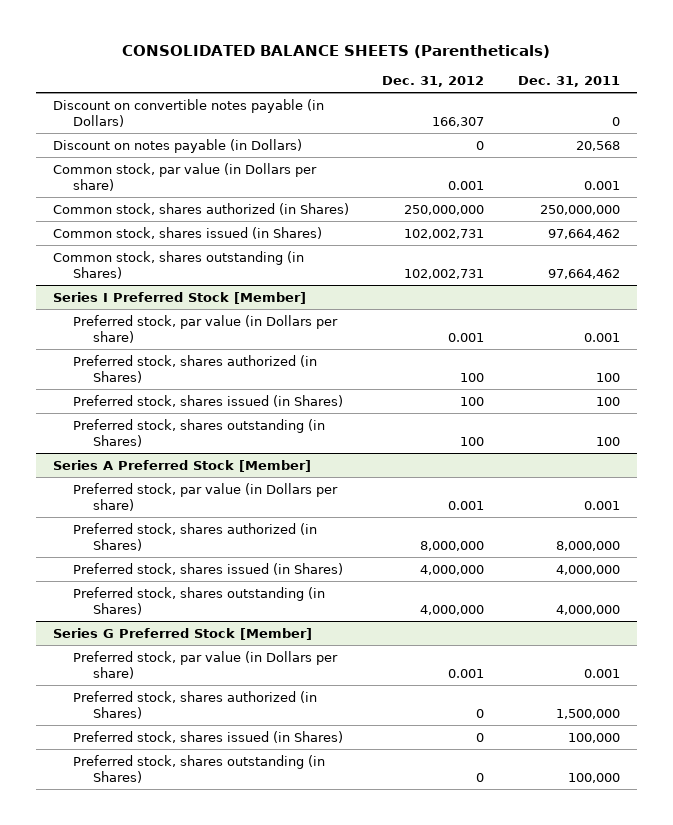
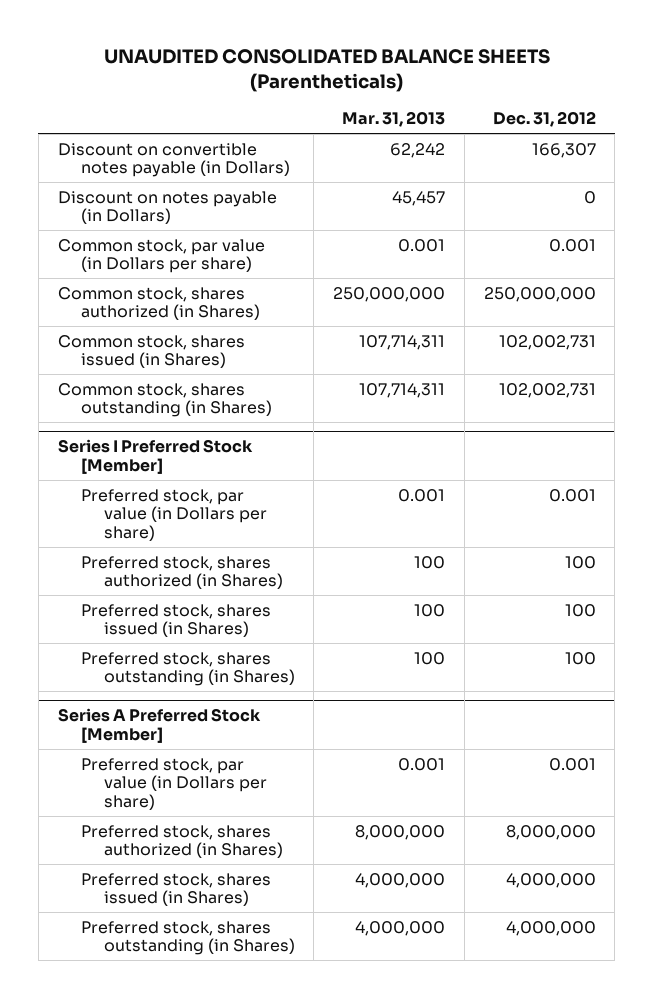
- CONSOLIDATED BALANCE SHEETS (Parentheticals)
+ UNAUDITED CONSOLIDATED BALANCE SHEETS (Parentheticals)
- | Dec. 31, 2012 | Dec. 31, 2011
+ | Mar. 31, 2013 | Dec. 31, 2012
- Series G Preferred Stock [Member]
- Preferred stock, par value (in Dollars per share) | 0.001 | 0.001
- Preferred stock, shares authorized (in Shares) | 0 | 1,500,000
- Preferred stock, shares issued (in Shares) | 0 | 100,000
- Preferred stock, shares outstanding (in Shares) | 0 | 100,000

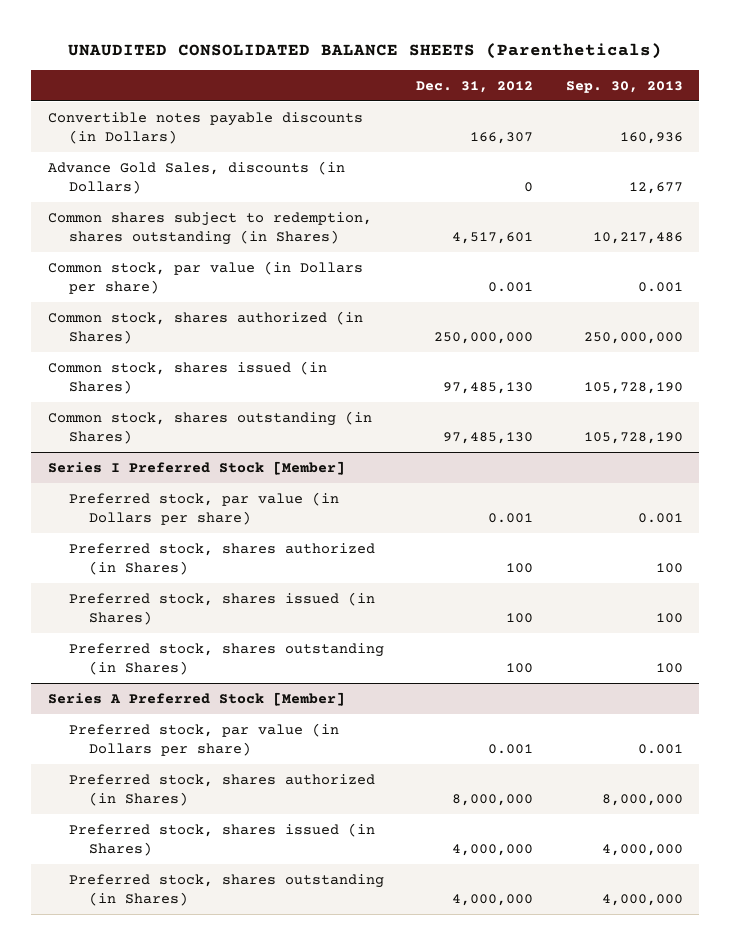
- | Mar. 31, 2013 | Dec. 31, 2012
+ | Dec. 31, 2012 | Sep. 30, 2013
- Discount on convertible notes payable (in Dollars) | 62,242 | 166,307
- Discount on notes payable (in Dollars) | 45,457 | 0
+ Convertible notes payable discounts (in Dollars) | 166,307 | 160,936
+ Advance Gold Sales, discounts (in Dollars) | 0 | 12,677
+ Common shares subject to redemption, shares outstanding (in Shares) | 4,517,601 | 10,217,486
- Common stock, shares issued (in Shares) | 107,714,311 | 102,002,731
- Common stock, shares outstanding (in Shares) | 107,714,311 | 102,002,731
+ Common stock, shares issued (in Shares) | 97,485,130 | 105,728,190
+ Common stock, shares outstanding (in Shares) | 97,485,130 | 105,728,190

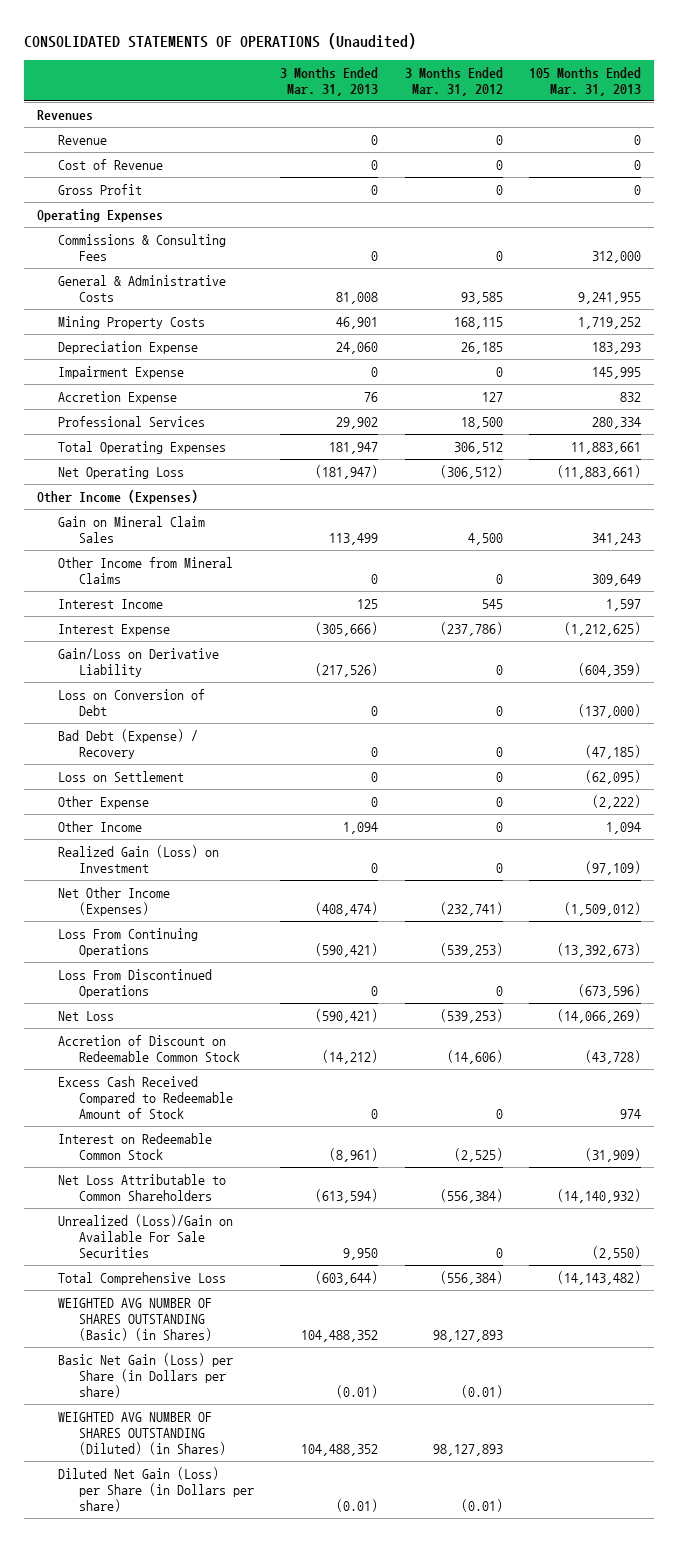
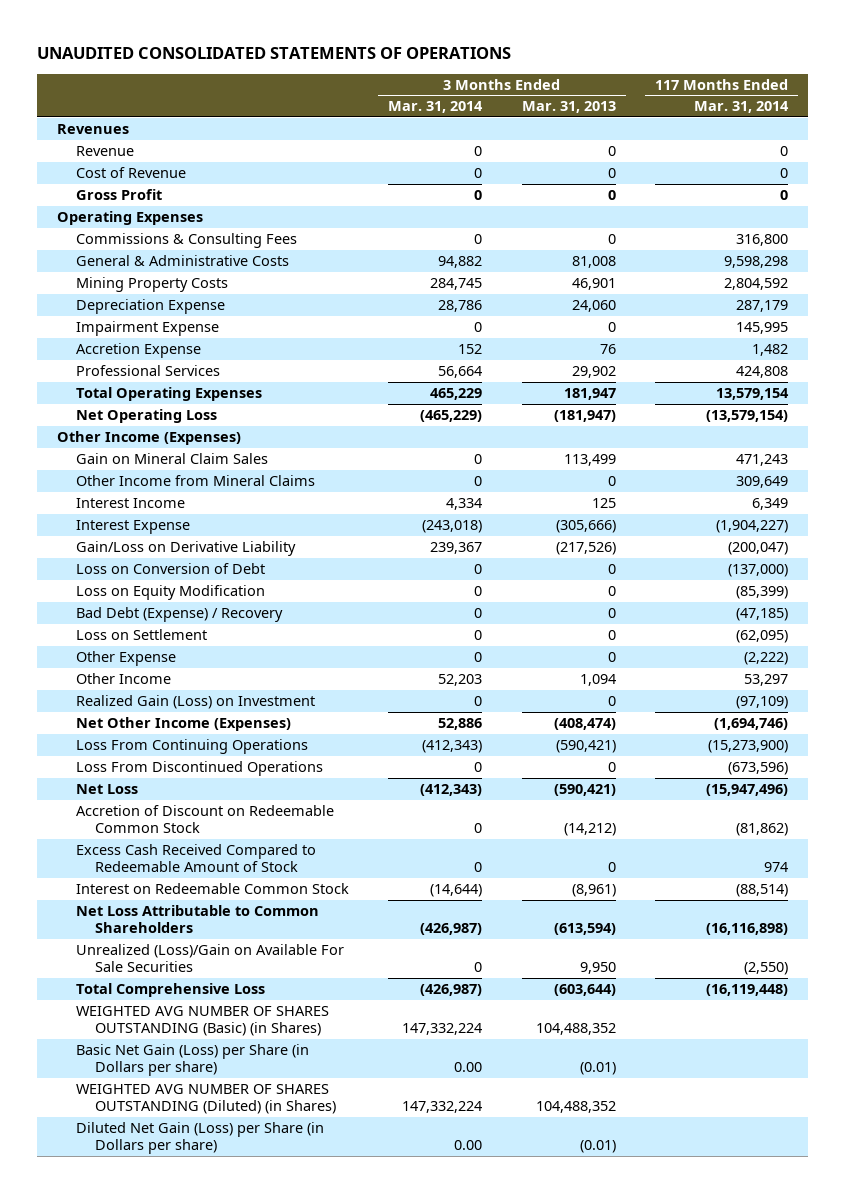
- CONSOLIDATED STATEMENTS OF OPERATIONS (Unaudited)
+ UNAUDITED CONSOLIDATED STATEMENTS OF OPERATIONS
- | 3 Months Ended Mar. 31, 2013 | 3 Months Ended Mar. 31, 2012 | 105 Months Ended Mar. 31, 2013
+ | 3 Months Ended Mar. 31, 2014 | 3 Months Ended Mar. 31, 2013 | 117 Months Ended Mar. 31, 2014
+ Loss on Equity Modification | 0 | 0 | (85,399)

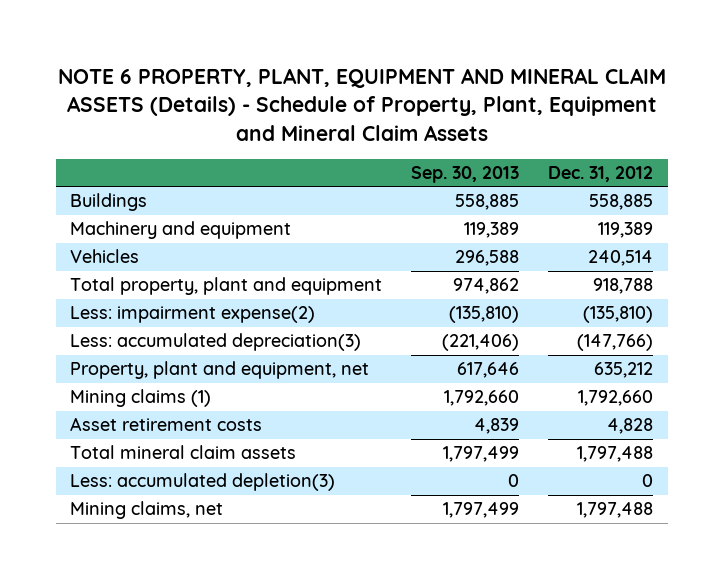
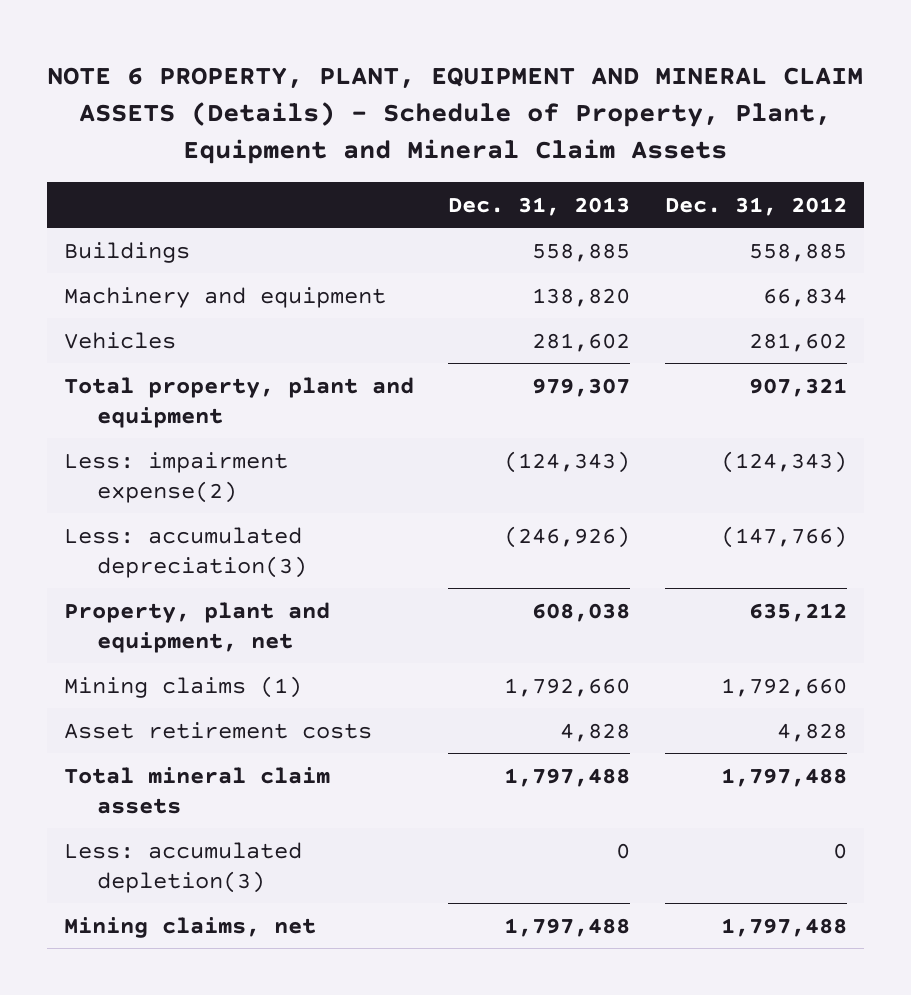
- | Sep. 30, 2013 | Dec. 31, 2012
+ | Dec. 31, 2013 | Dec. 31, 2012
- Machinery and equipment | 119,389 | 119,389
- Vehicles | 296,588 | 240,514
- Total property, plant and equipment | 974,862 | 918,788
- Less: impairment expense(2) | (135,810) | (135,810)
+ Machinery and equipment | 138,820 | 66,834
+ Vehicles | 281,602 | 281,602
+ Total property, plant and equipment | 979,307 | 907,321
+ Less: impairment expense(2) | (124,343) | (124,343)

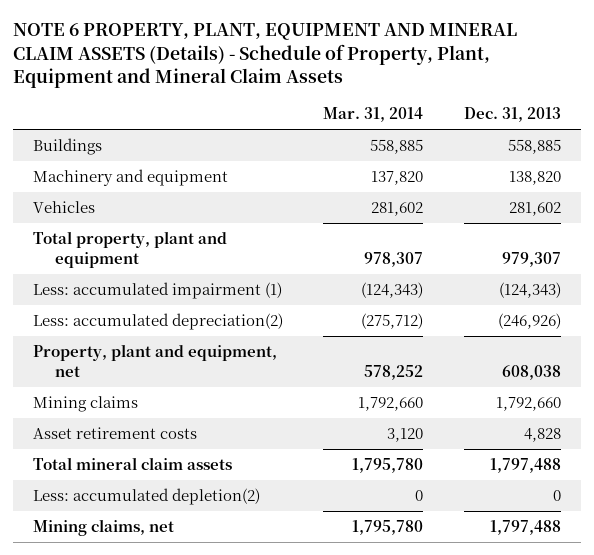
- | Dec. 31, 2013 | Dec. 31, 2012
+ | Mar. 31, 2014 | Dec. 31, 2013
- Less: impairment expense(2) | (124,343) | (124,343)
- Less: accumulated depreciation(3) | (246,926) | (147,766)
+ Less: accumulated impairment (1) | (124,343) | (124,343)
+ Less: accumulated depreciation(2) | (275,712) | (246,926)
- Mining claims (1) | 1,792,660 | 1,792,660
+ Mining claims | 1,792,660 | 1,792,660
- Less: accumulated depletion(3) | 0 | 0
+ Less: accumulated depletion(2) | 0 | 0

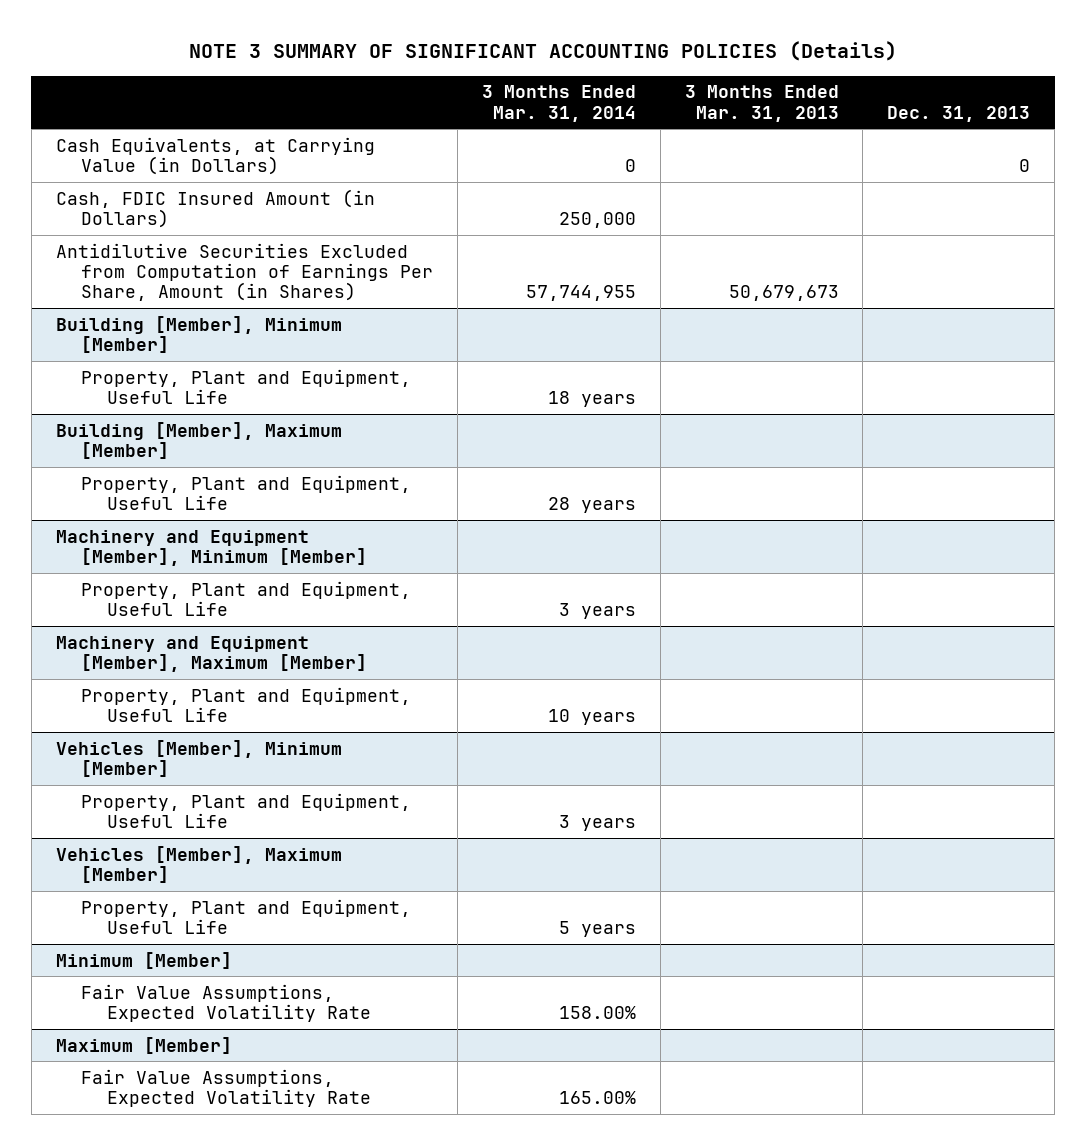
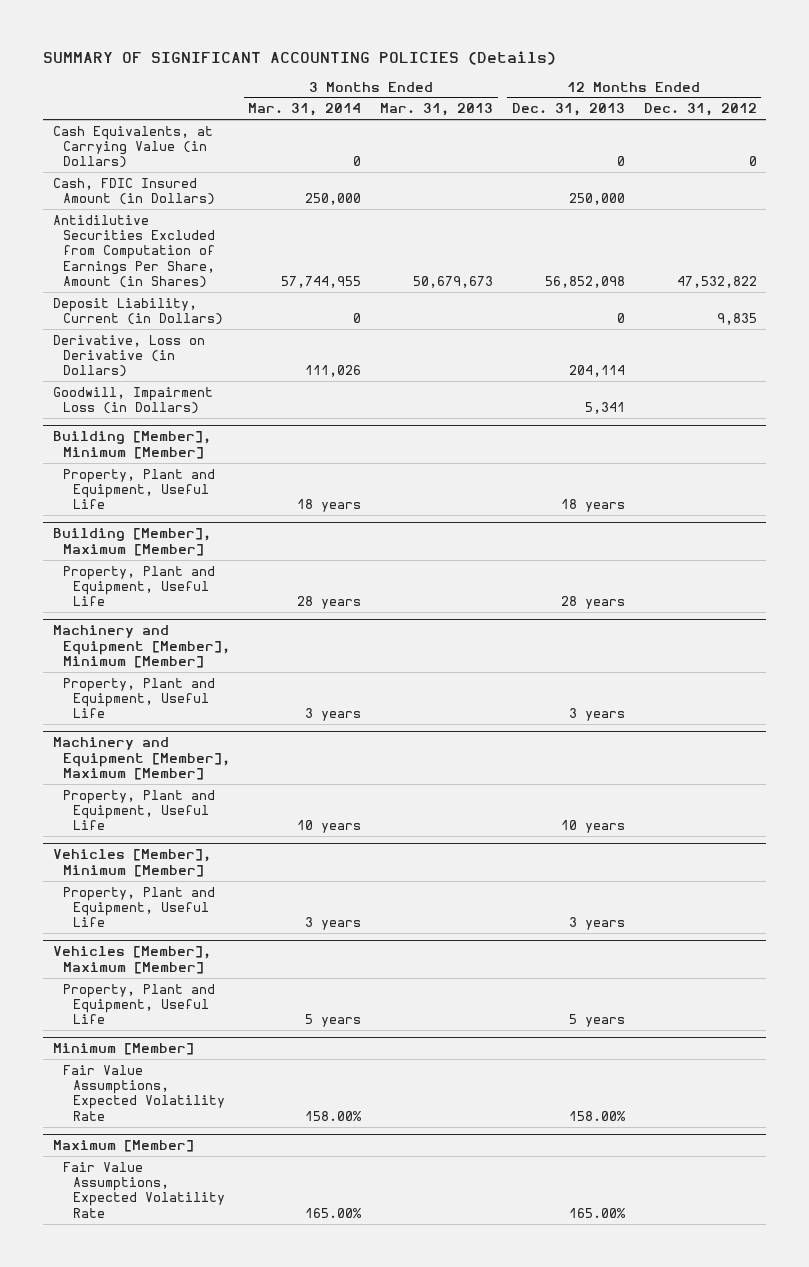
- NOTE 3 SUMMARY OF SIGNIFICANT ACCOUNTING POLICIES (Details)
+ SUMMARY OF SIGNIFICANT ACCOUNTING POLICIES (Details)
- | 3 Months Ended Mar. 31, 2014 | 3 Months Ended Mar. 31, 2013 | Dec. 31, 2013
+ | 3 Months Ended Mar. 31, 2014 | 3 Months Ended Mar. 31, 2013 | 12 Months Ended Dec. 31, 2013 | 12 Months Ended Dec. 31, 2012
+ Deposit Liability, Current (in Dollars) | 0 | | 0 | 9,835
+ Derivative, Loss on Derivative (in Dollars) | 111,026 | | 204,114 |
+ Goodwill, Impairment Loss (in Dollars) | | | 5,341 |

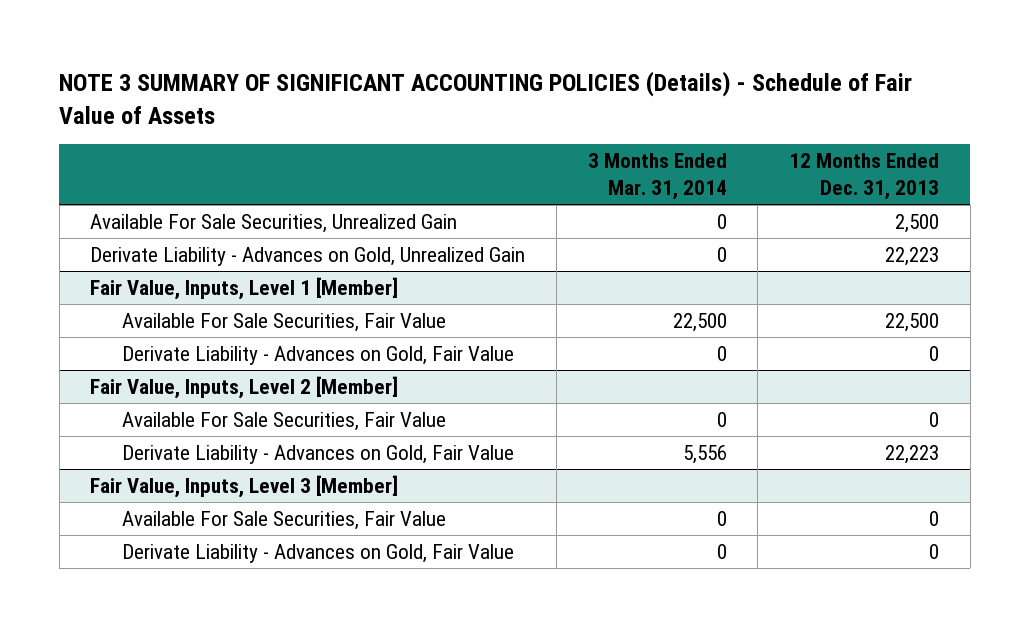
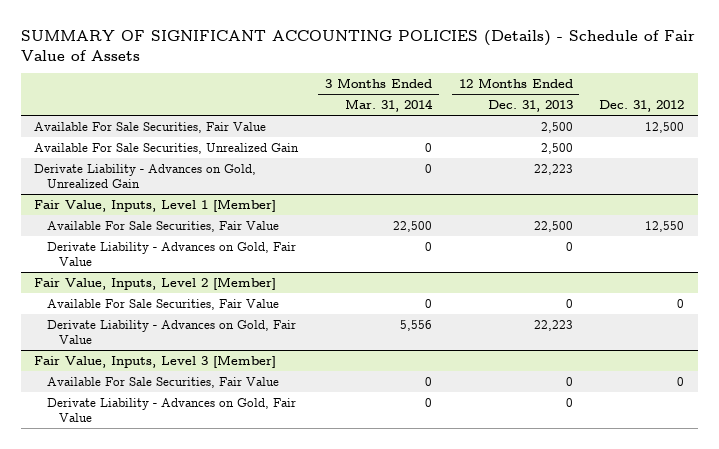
- NOTE 3 SUMMARY OF SIGNIFICANT ACCOUNTING POLICIES (Details) - Schedule of Fair Value of Assets
+ SUMMARY OF SIGNIFICANT ACCOUNTING POLICIES (Details) - Schedule of Fair Value of Assets
- | 3 Months Ended Mar. 31, 2014 | 12 Months Ended Dec. 31, 2013
+ | 3 Months Ended Mar. 31, 2014 | 12 Months Ended Dec. 31, 2013 | Dec. 31, 2012
+ Available For Sale Securities, Fair Value | | 2,500 | 12,500

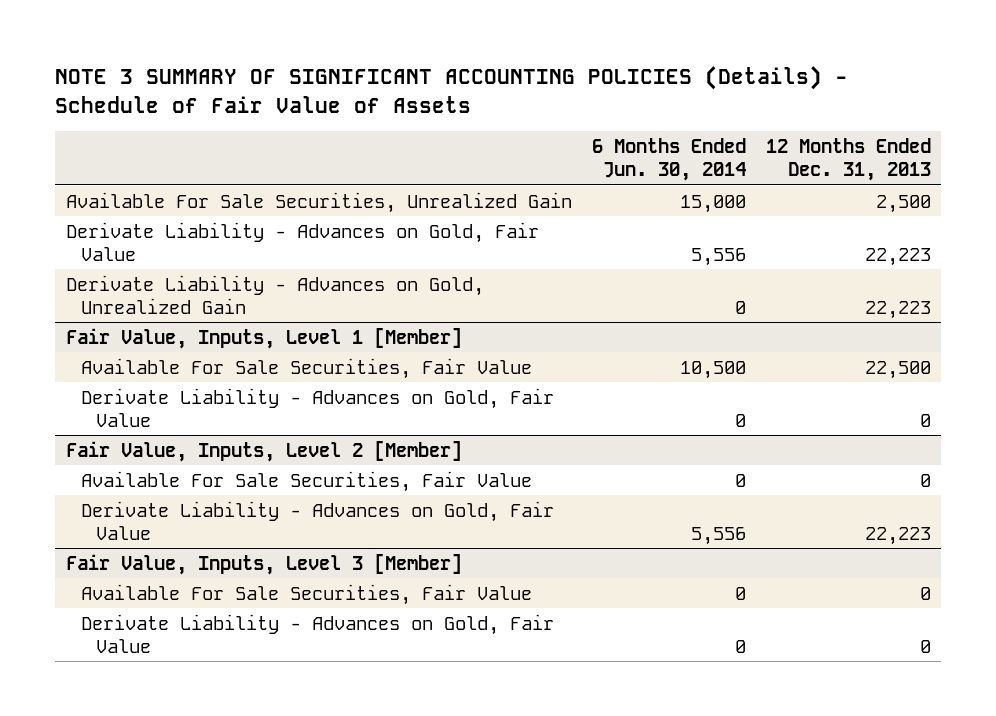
- SUMMARY OF SIGNIFICANT ACCOUNTING POLICIES (Details) - Schedule of Fair Value of Assets
+ NOTE 3 SUMMARY OF SIGNIFICANT ACCOUNTING POLICIES (Details) - Schedule of Fair Value of Assets
- | 3 Months Ended Mar. 31, 2014 | 12 Months Ended Dec. 31, 2013 | Dec. 31, 2012
+ | 6 Months Ended Jun. 30, 2014 | 12 Months Ended Dec. 31, 2013
- Available For Sale Securities, Fair Value | | 2,500 | 12,500
+ Derivate Liability - Advances on Gold, Fair Value | 5,556 | 22,223

